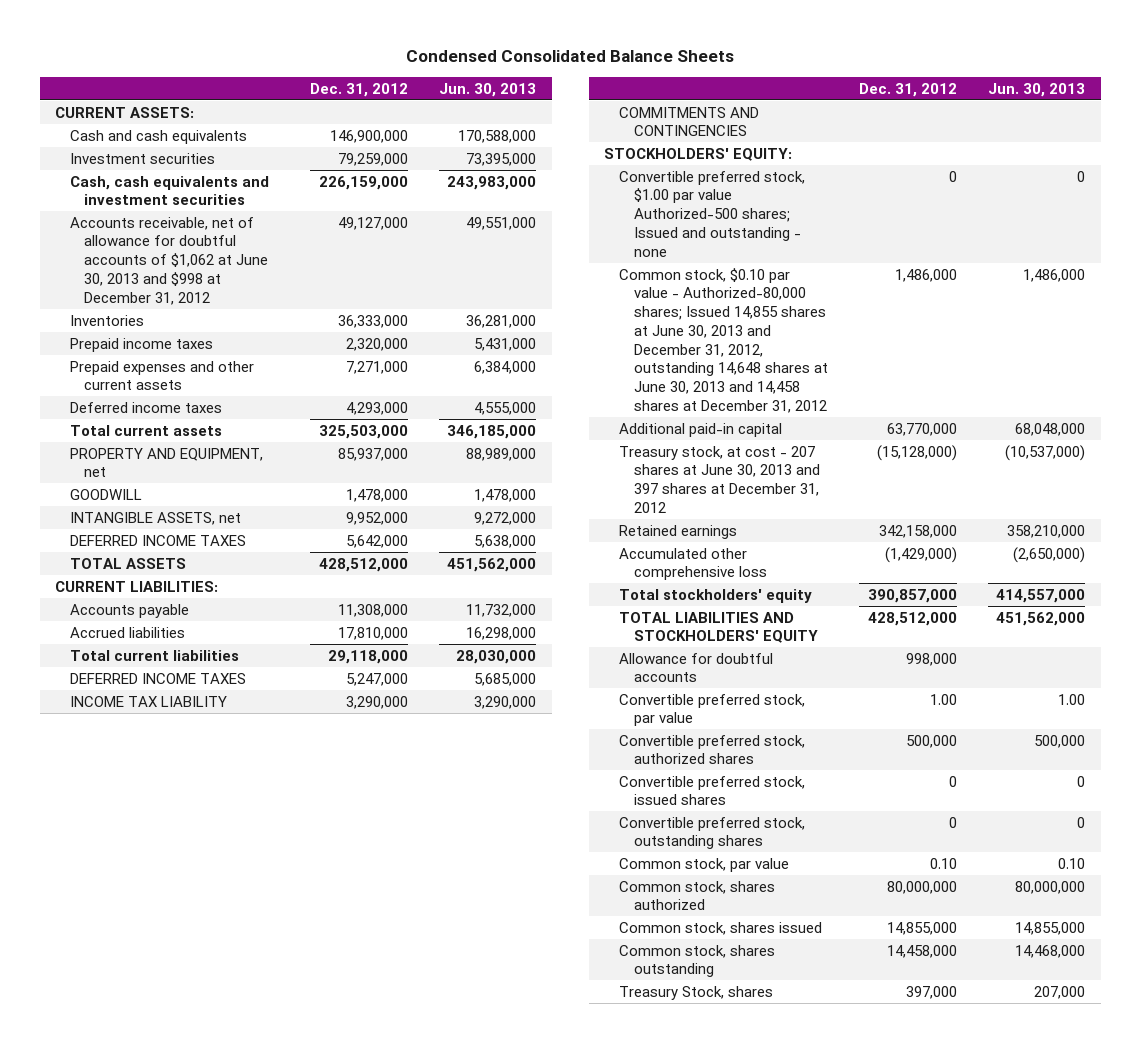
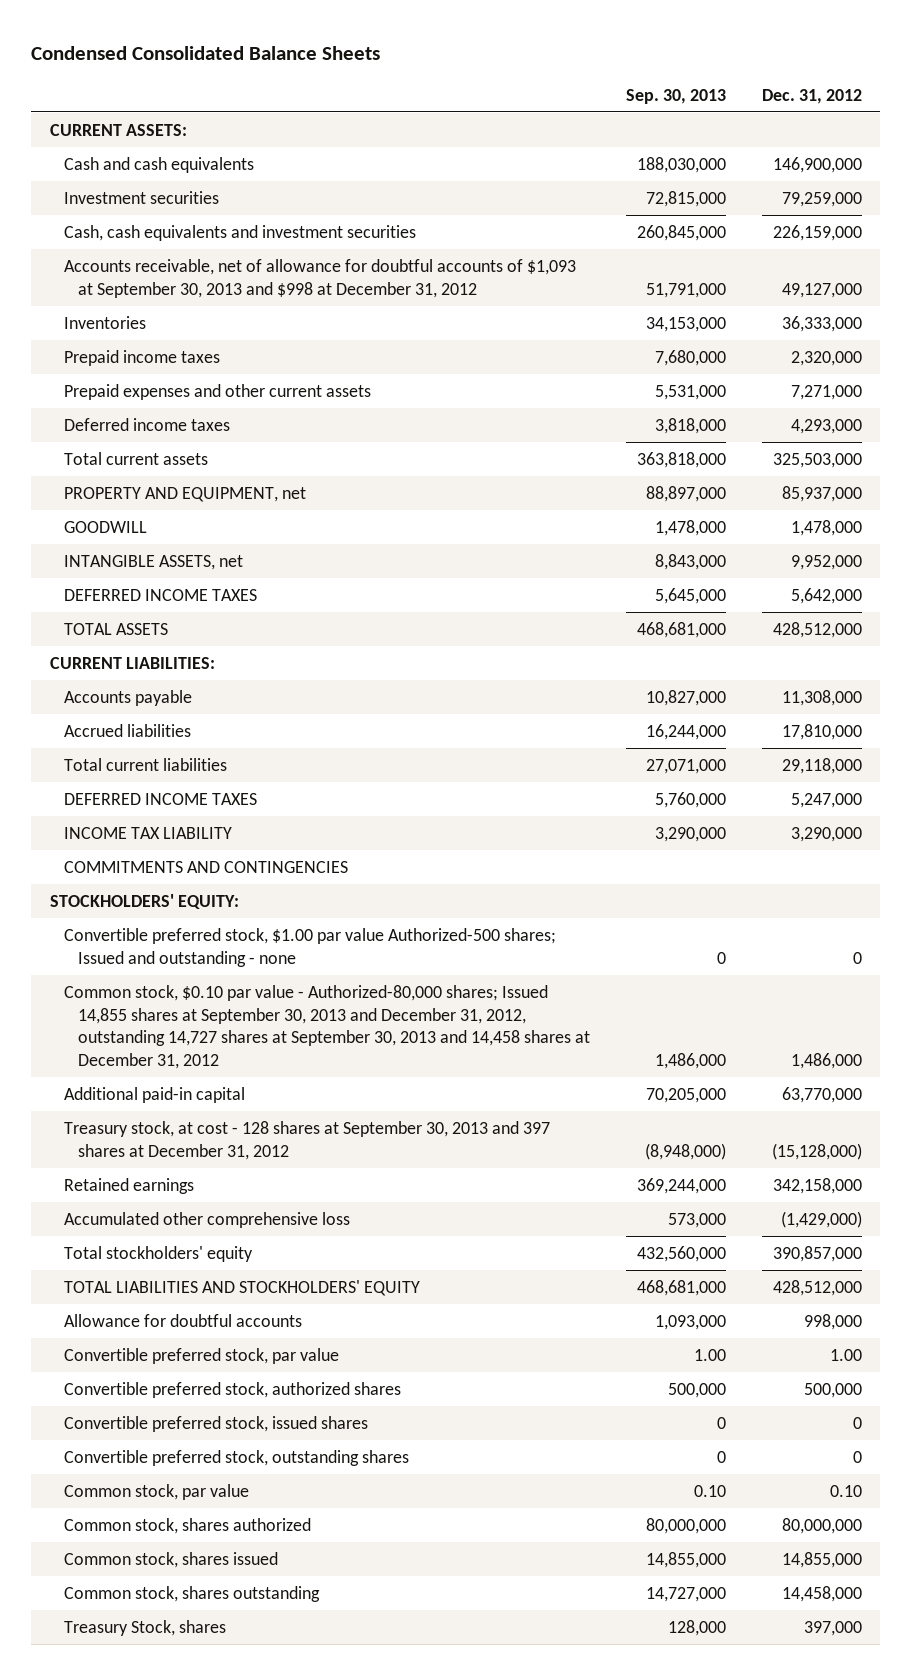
- | Dec. 31, 2012 | Jun. 30, 2013
+ | Sep. 30, 2013 | Dec. 31, 2012
- Accounts receivable, net of allowance for doubtful accounts of $1,062 at June 30, 2013 and $998 at December 31, 2012 | 49,127,000 | 49,551,000
+ Accounts receivable, net of allowance for doubtful accounts of $1,093 at September 30, 2013 and $998 at December 31, 2012 | 51,791,000 | 49,127,000
- Common stock, $0.10 par value - Authorized-80,000 shares; Issued 14,855 shares at June 30, 2013 and December 31, 2012, outstanding 14,648 shares at June 30, 2013 and 14,458 shares at December 31, 2012 | 1,486,000 | 1,486,000
+ Common stock, $0.10 par value - Authorized-80,000 shares; Issued 14,855 shares at September 30, 2013 and December 31, 2012, outstanding 14,727 shares at September 30, 2013 and 14,458 shares at December 31, 2012 | 1,486,000 | 1,486,000
- Treasury stock, at cost - 207 shares at June 30, 2013 and 397 shares at December 31, 2012 | (15,128,000) | (10,537,000)
+ Treasury stock, at cost - 128 shares at September 30, 2013 and 397 shares at December 31, 2012 | (8,948,000) | (15,128,000)

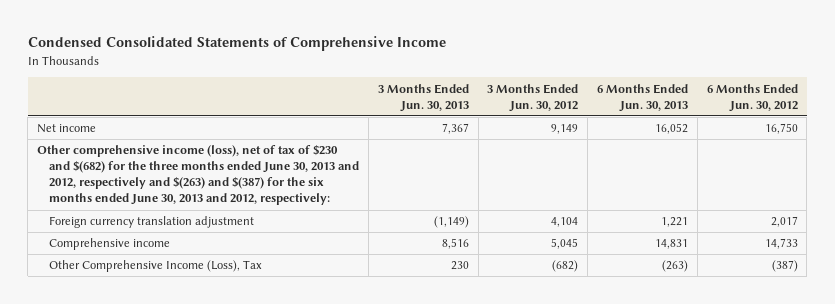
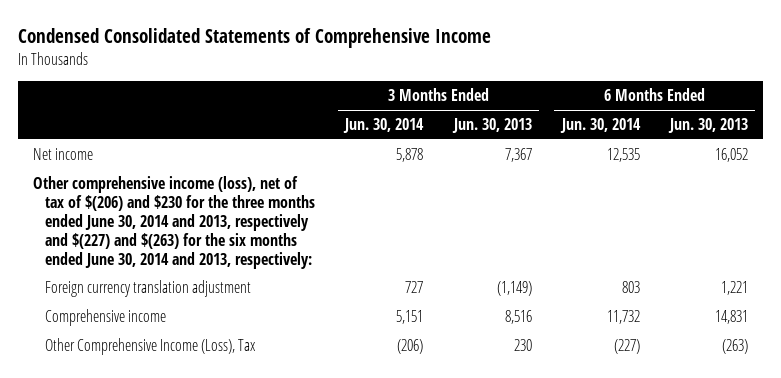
- | 3 Months Ended Jun. 30, 2013 | 3 Months Ended Jun. 30, 2012 | 6 Months Ended Jun. 30, 2013 | 6 Months Ended Jun. 30, 2012
+ | 3 Months Ended Jun. 30, 2014 | 3 Months Ended Jun. 30, 2013 | 6 Months Ended Jun. 30, 2014 | 6 Months Ended Jun. 30, 2013
- Other comprehensive income (loss), net of tax of $230 and $(682) for the three months ended June 30, 2013 and 2012, respectively and $(263) and $(387) for the six months ended June 30, 2013 and 2012, respectively:
+ Other comprehensive income (loss), net of tax of $(206) and $230 for the three months ended June 30, 2014 and 2013, respectively and $(227) and $(263) for the six months ended June 30, 2014 and 2013, respectively:

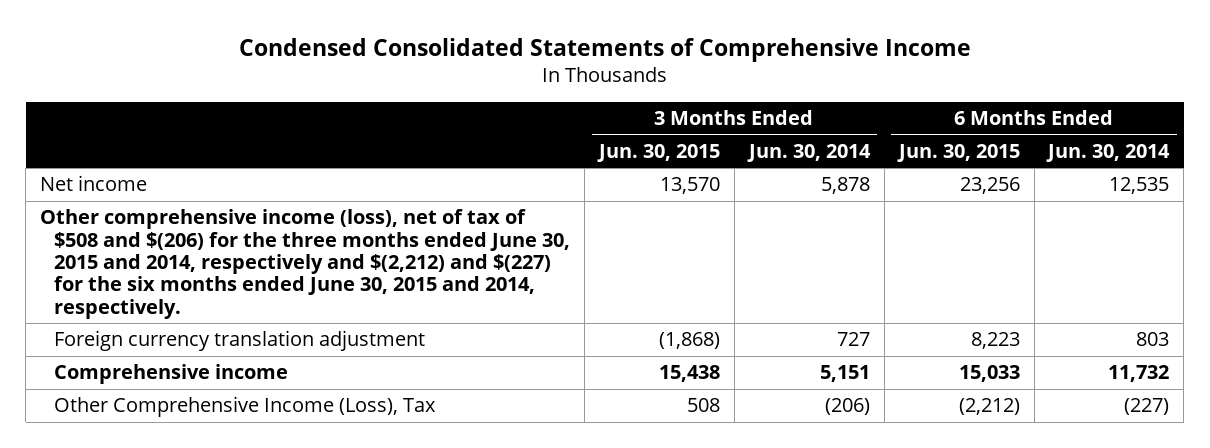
- | 3 Months Ended Jun. 30, 2014 | 3 Months Ended Jun. 30, 2013 | 6 Months Ended Jun. 30, 2014 | 6 Months Ended Jun. 30, 2013
+ | 3 Months Ended Jun. 30, 2015 | 3 Months Ended Jun. 30, 2014 | 6 Months Ended Jun. 30, 2015 | 6 Months Ended Jun. 30, 2014
- Other comprehensive income (loss), net of tax of $(206) and $230 for the three months ended June 30, 2014 and 2013, respectively and $(227) and $(263) for the six months ended June 30, 2014 and 2013, respectively:
+ Other comprehensive income (loss), net of tax of $508 and $(206) for the three months ended June 30, 2015 and 2014, respectively and $(2,212) and $(227) for the six months ended June 30, 2015 and 2014, respectively.

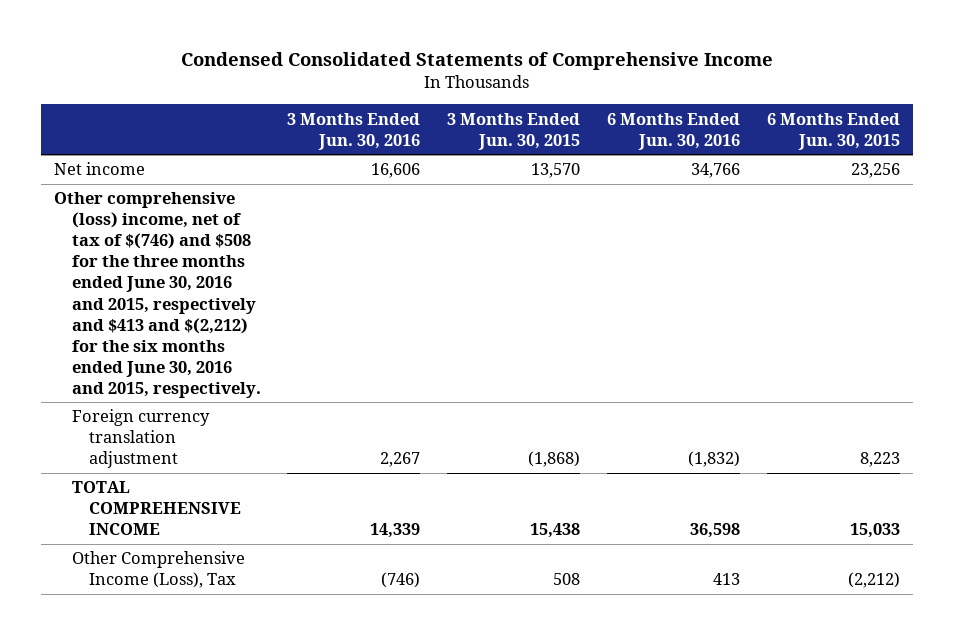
- | 3 Months Ended Jun. 30, 2015 | 3 Months Ended Jun. 30, 2014 | 6 Months Ended Jun. 30, 2015 | 6 Months Ended Jun. 30, 2014
+ | 3 Months Ended Jun. 30, 2016 | 3 Months Ended Jun. 30, 2015 | 6 Months Ended Jun. 30, 2016 | 6 Months Ended Jun. 30, 2015
- Other comprehensive income (loss), net of tax of $508 and $(206) for the three months ended June 30, 2015 and 2014, respectively and $(2,212) and $(227) for the six months ended June 30, 2015 and 2014, respectively.
+ Other comprehensive (loss) income, net of tax of $(746) and $508 for the three months ended June 30, 2016 and 2015, respectively and $413 and $(2,212) for the six months ended June 30, 2016 and 2015, respectively.
- Comprehensive income | 15,438 | 5,151 | 15,033 | 11,732
+ TOTAL COMPREHENSIVE INCOME | 14,339 | 15,438 | 36,598 | 15,033

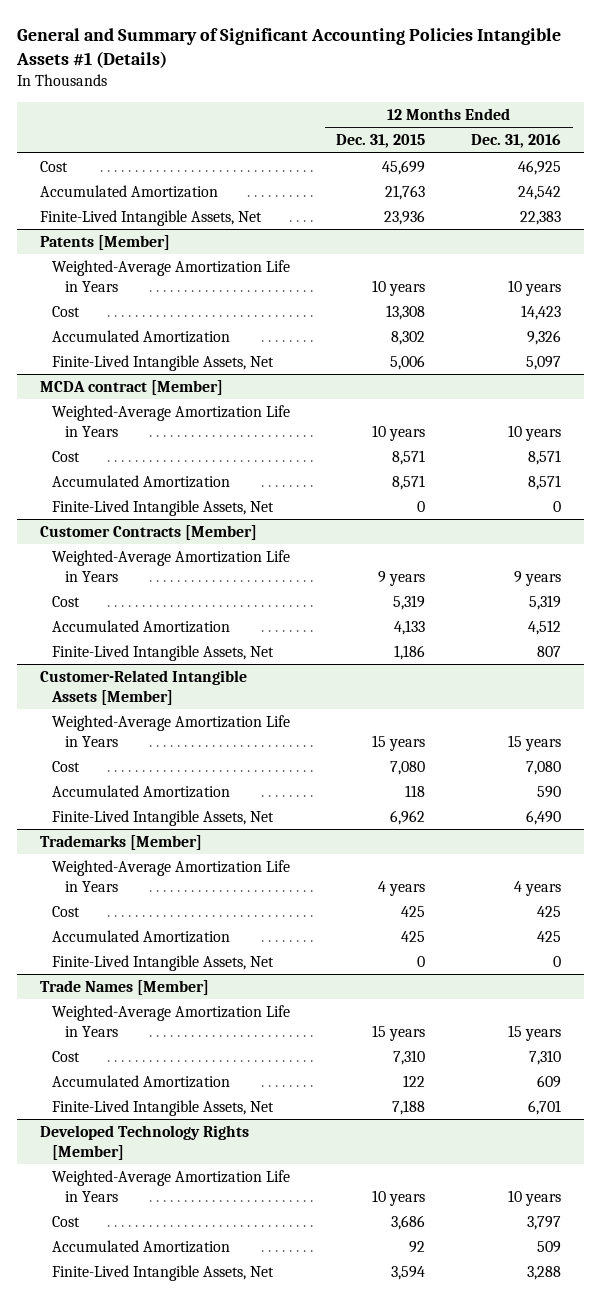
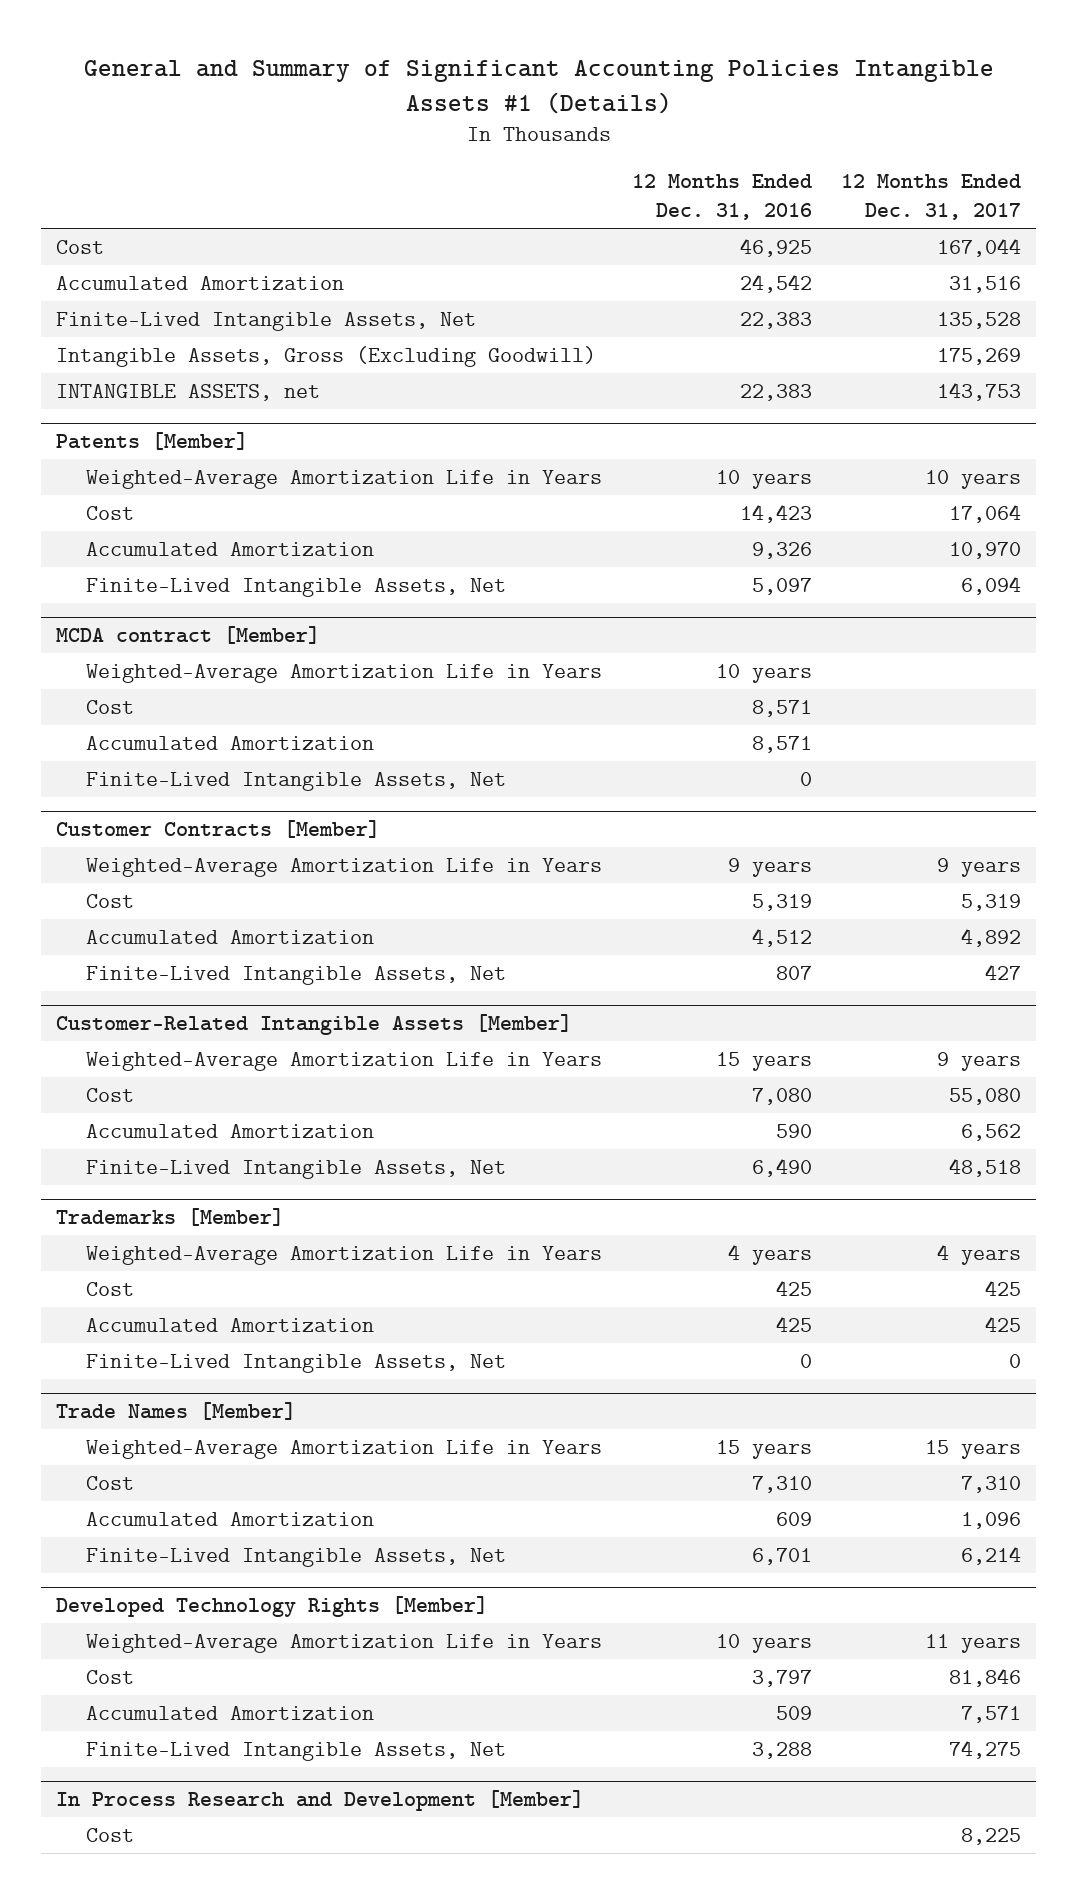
- | 12 Months Ended Dec. 31, 2015 | 12 Months Ended Dec. 31, 2016
+ | 12 Months Ended Dec. 31, 2016 | 12 Months Ended Dec. 31, 2017
+ Intangible Assets, Gross (Excluding Goodwill) | | 175,269
+ INTANGIBLE ASSETS, net | 22,383 | 143,753
+ In Process Research and Development [Member]
+ Cost | | 8,225

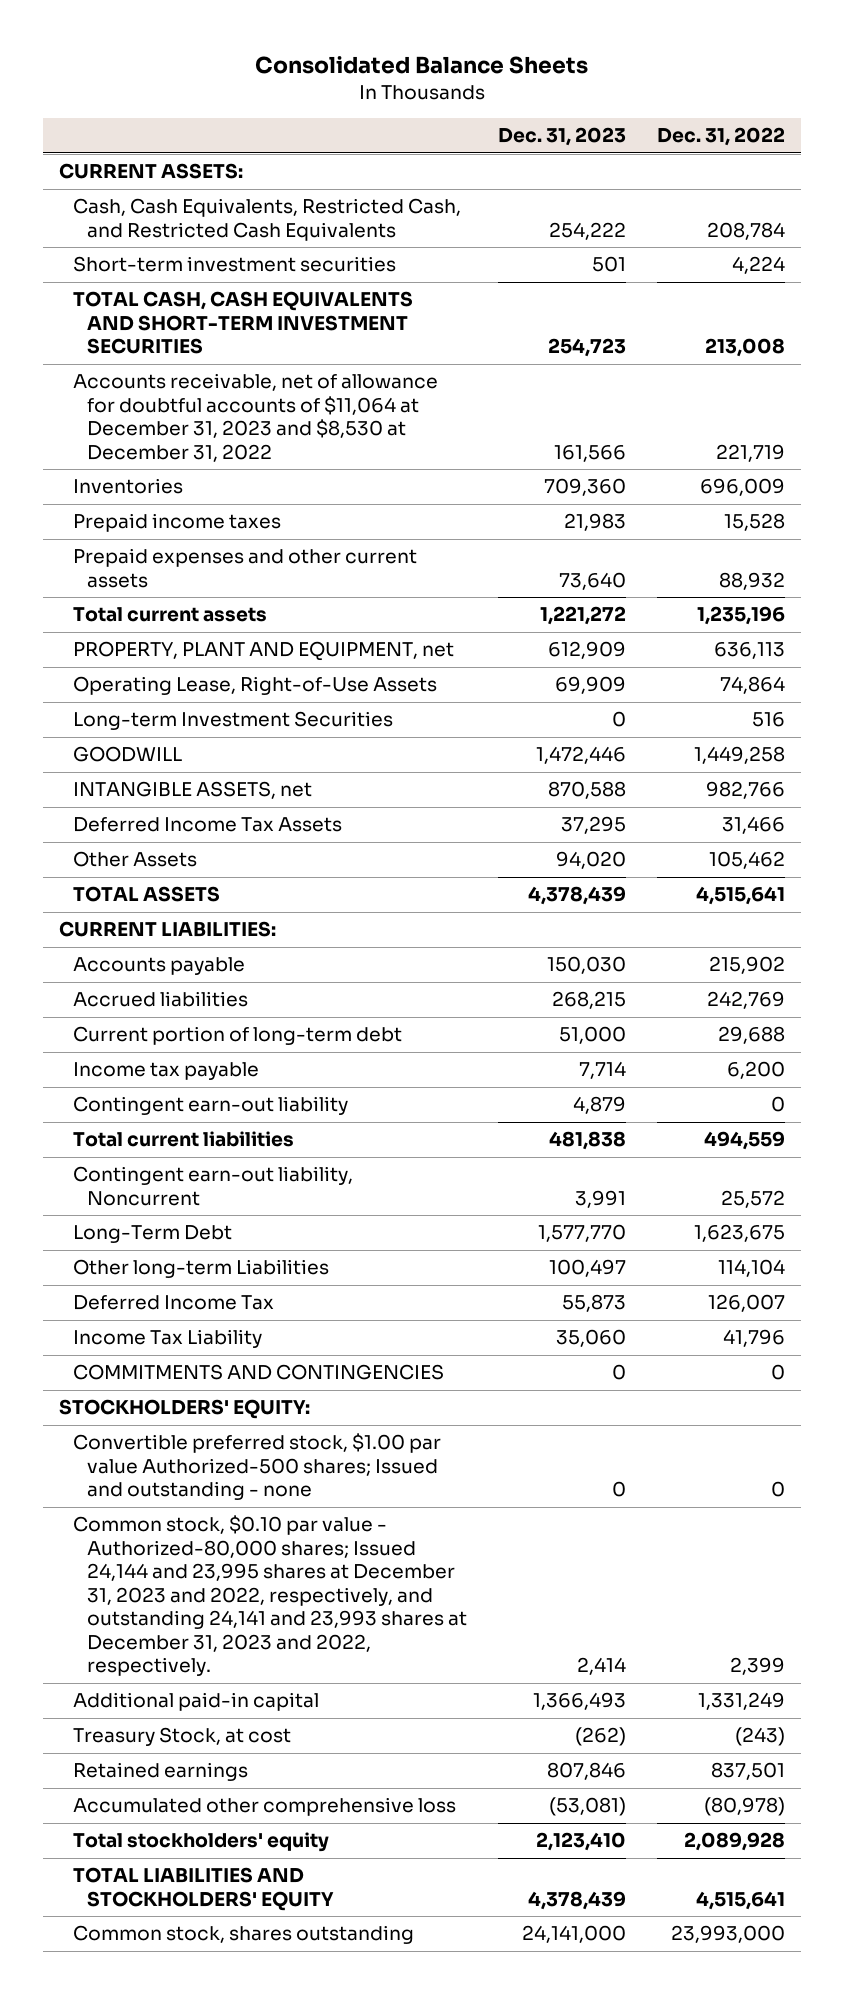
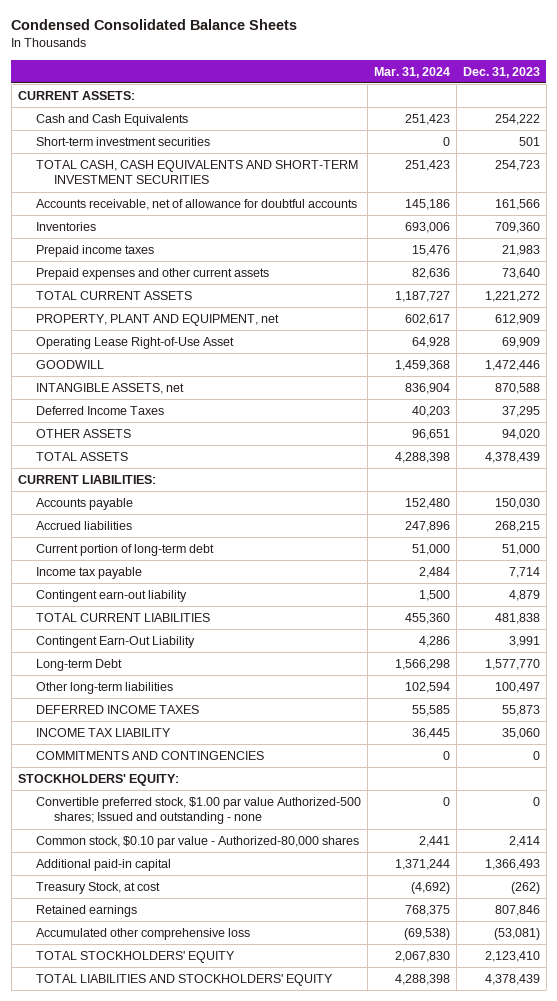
- Consolidated Balance Sheets
+ Condensed Consolidated Balance Sheets
- | Dec. 31, 2023 | Dec. 31, 2022
+ | Mar. 31, 2024 | Dec. 31, 2023
- Cash, Cash Equivalents, Restricted Cash, and Restricted Cash Equivalents | 254,222 | 208,784
+ Cash and Cash Equivalents | 251,423 | 254,222
- Accounts receivable, net of allowance for doubtful accounts of $11,064 at December 31, 2023 and $8,530 at December 31, 2022 | 161,566 | 221,719
+ Accounts receivable, net of allowance for doubtful accounts | 145,186 | 161,566
- Total current assets | 1,221,272 | 1,235,196
+ TOTAL CURRENT ASSETS | 1,187,727 | 1,221,272
- Operating Lease, Right-of-Use Assets | 69,909 | 74,864
- Long-term Investment Securities | 0 | 516
+ Operating Lease Right-of-Use Asset | 64,928 | 69,909
- Deferred Income Tax Assets | 37,295 | 31,466
- Other Assets | 94,020 | 105,462
+ Deferred Income Taxes | 40,203 | 37,295
+ OTHER ASSETS | 96,651 | 94,020
- Total current liabilities | 481,838 | 494,559
- Contingent earn-out liability, Noncurrent | 3,991 | 25,572
- Long-Term Debt | 1,577,770 | 1,623,675
- Other long-term Liabilities | 100,497 | 114,104
- Deferred Income Tax | 55,873 | 126,007
- Income Tax Liability | 35,060 | 41,796
+ TOTAL CURRENT LIABILITIES | 455,360 | 481,838
+ Contingent Earn-Out Liability | 4,286 | 3,991
+ Long-term Debt | 1,566,298 | 1,577,770
+ Other long-term liabilities | 102,594 | 100,497
+ DEFERRED INCOME TAXES | 55,585 | 55,873
+ INCOME TAX LIABILITY | 36,445 | 35,060
- Common stock, $0.10 par value - Authorized-80,000 shares; Issued 24,144 and 23,995 shares at December 31, 2023 and 2022, respectively, and outstanding 24,141 and 23,993 shares at December 31, 2023 and 2022, respectively. | 2,414 | 2,399
+ Common stock, $0.10 par value - Authorized-80,000 shares | 2,441 | 2,414
- Total stockholders' equity | 2,123,410 | 2,089,928
+ TOTAL STOCKHOLDERS' EQUITY | 2,067,830 | 2,123,410
- Common stock, shares outstanding | 24,141,000 | 23,993,000

